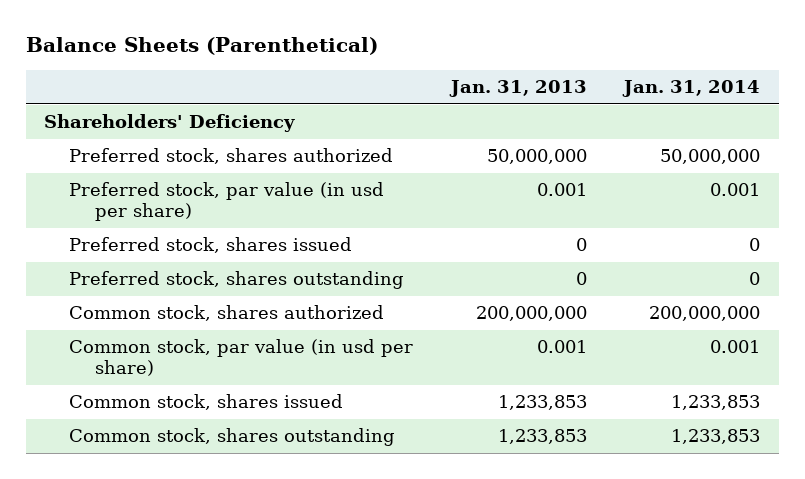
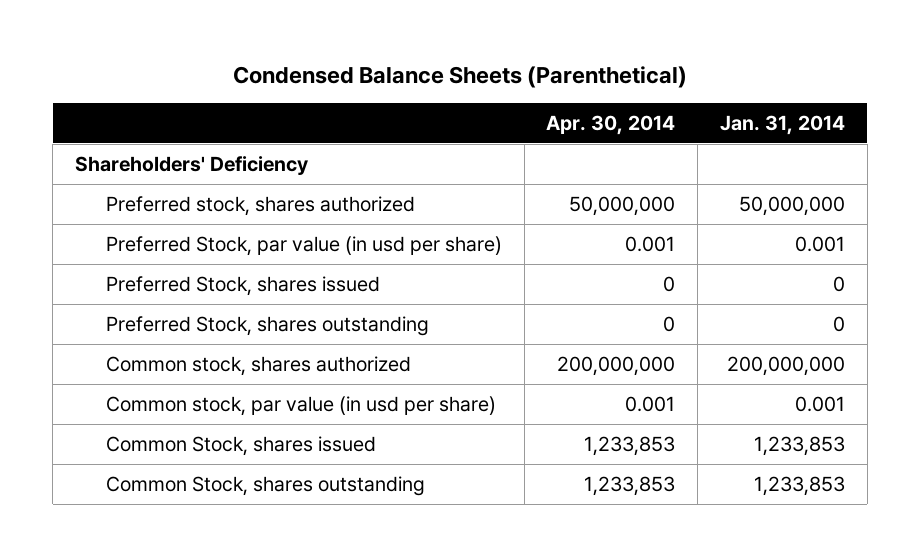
- Balance Sheets (Parenthetical)
+ Condensed Balance Sheets (Parenthetical)
- | Jan. 31, 2013 | Jan. 31, 2014
+ | Apr. 30, 2014 | Jan. 31, 2014
- Preferred stock, par value (in usd per share) | 0.001 | 0.001
- Preferred stock, shares issued | 0 | 0
- Preferred stock, shares outstanding | 0 | 0
+ Preferred Stock, par value (in usd per share) | 0.001 | 0.001
+ Preferred Stock, shares issued | 0 | 0
+ Preferred Stock, shares outstanding | 0 | 0
- Common stock, shares issued | 1,233,853 | 1,233,853
- Common stock, shares outstanding | 1,233,853 | 1,233,853
+ Common Stock, shares issued | 1,233,853 | 1,233,853
+ Common Stock, shares outstanding | 1,233,853 | 1,233,853

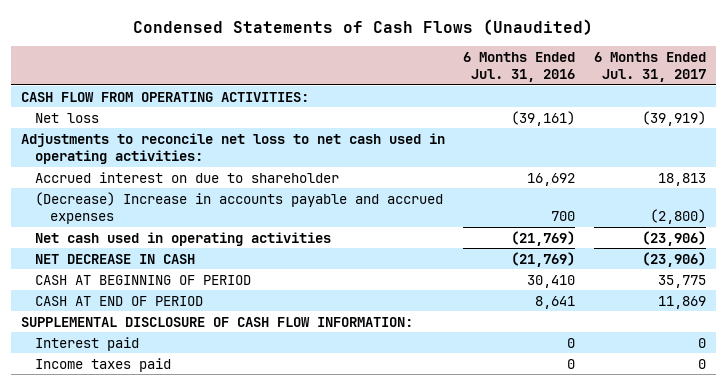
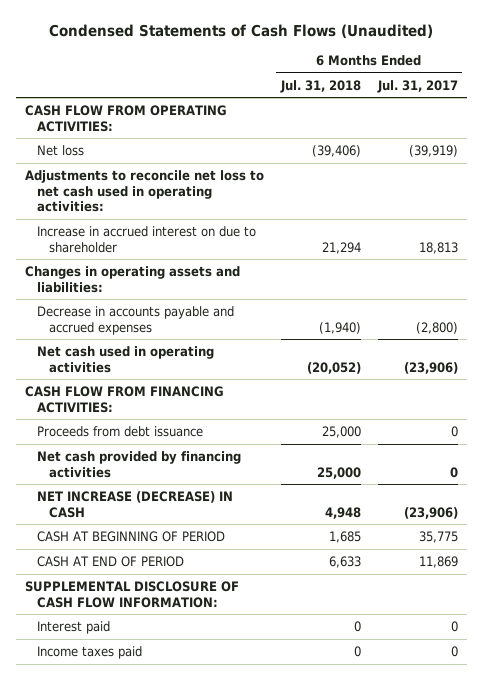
- | 6 Months Ended Jul. 31, 2016 | 6 Months Ended Jul. 31, 2017
+ | 6 Months Ended Jul. 31, 2018 | 6 Months Ended Jul. 31, 2017
- Accrued interest on due to shareholder | 16,692 | 18,813
- (Decrease) Increase in accounts payable and accrued expenses | 700 | (2,800)
+ Increase in accrued interest on due to shareholder | 21,294 | 18,813
+ Changes in operating assets and liabilities:
+ Decrease in accounts payable and accrued expenses | (1,940) | (2,800)
- NET DECREASE IN CASH | (21,769) | (23,906)
+ CASH FLOW FROM FINANCING ACTIVITIES:
+ Proceeds from debt issuance | 25,000 | 0
+ Net cash provided by financing activities | 25,000 | 0
+ NET INCREASE (DECREASE) IN CASH | 4,948 | (23,906)

